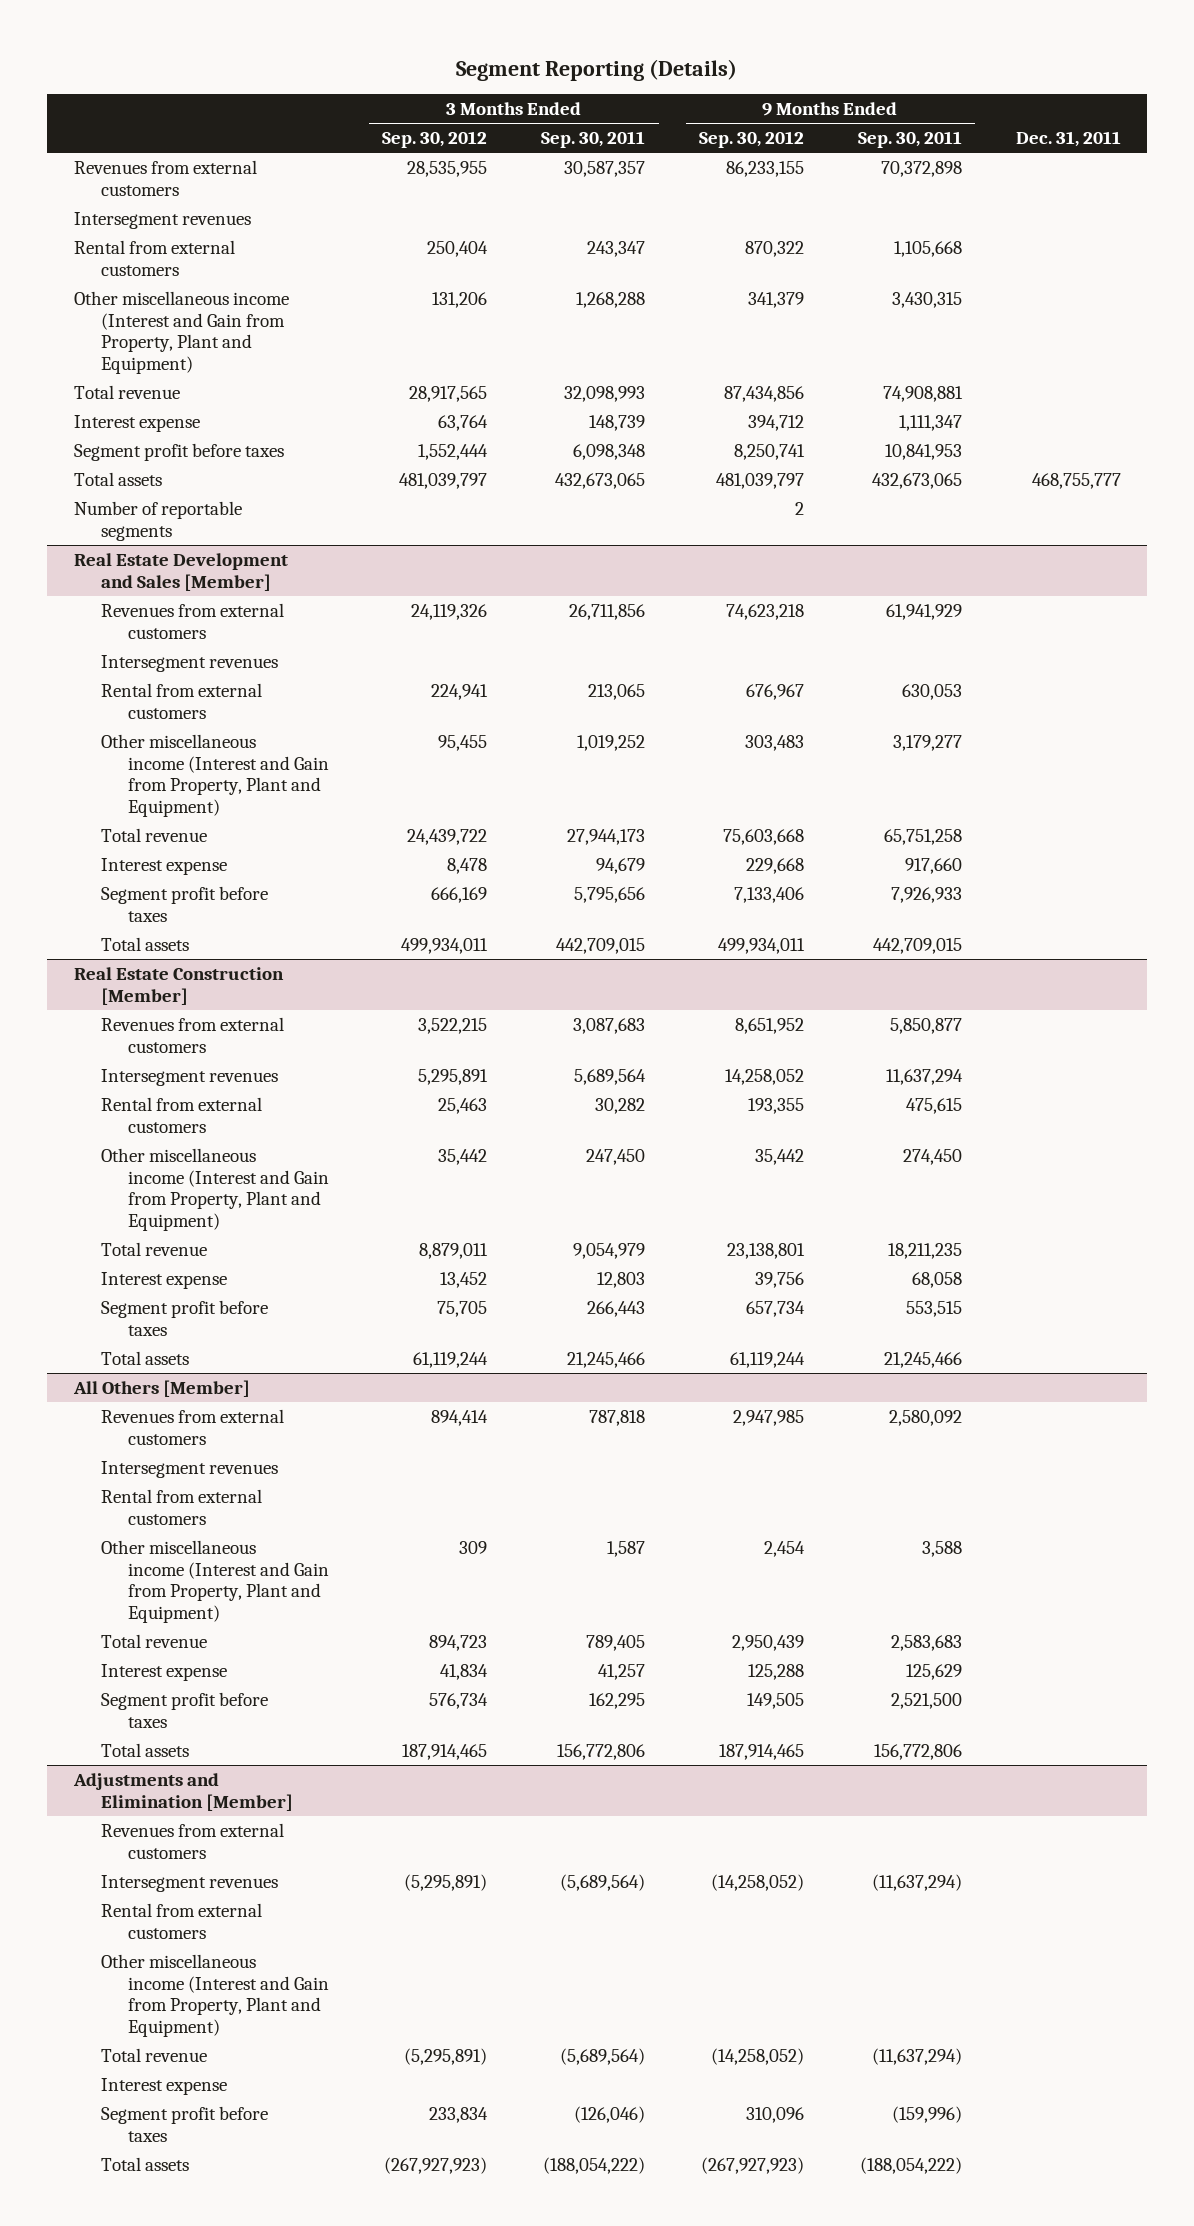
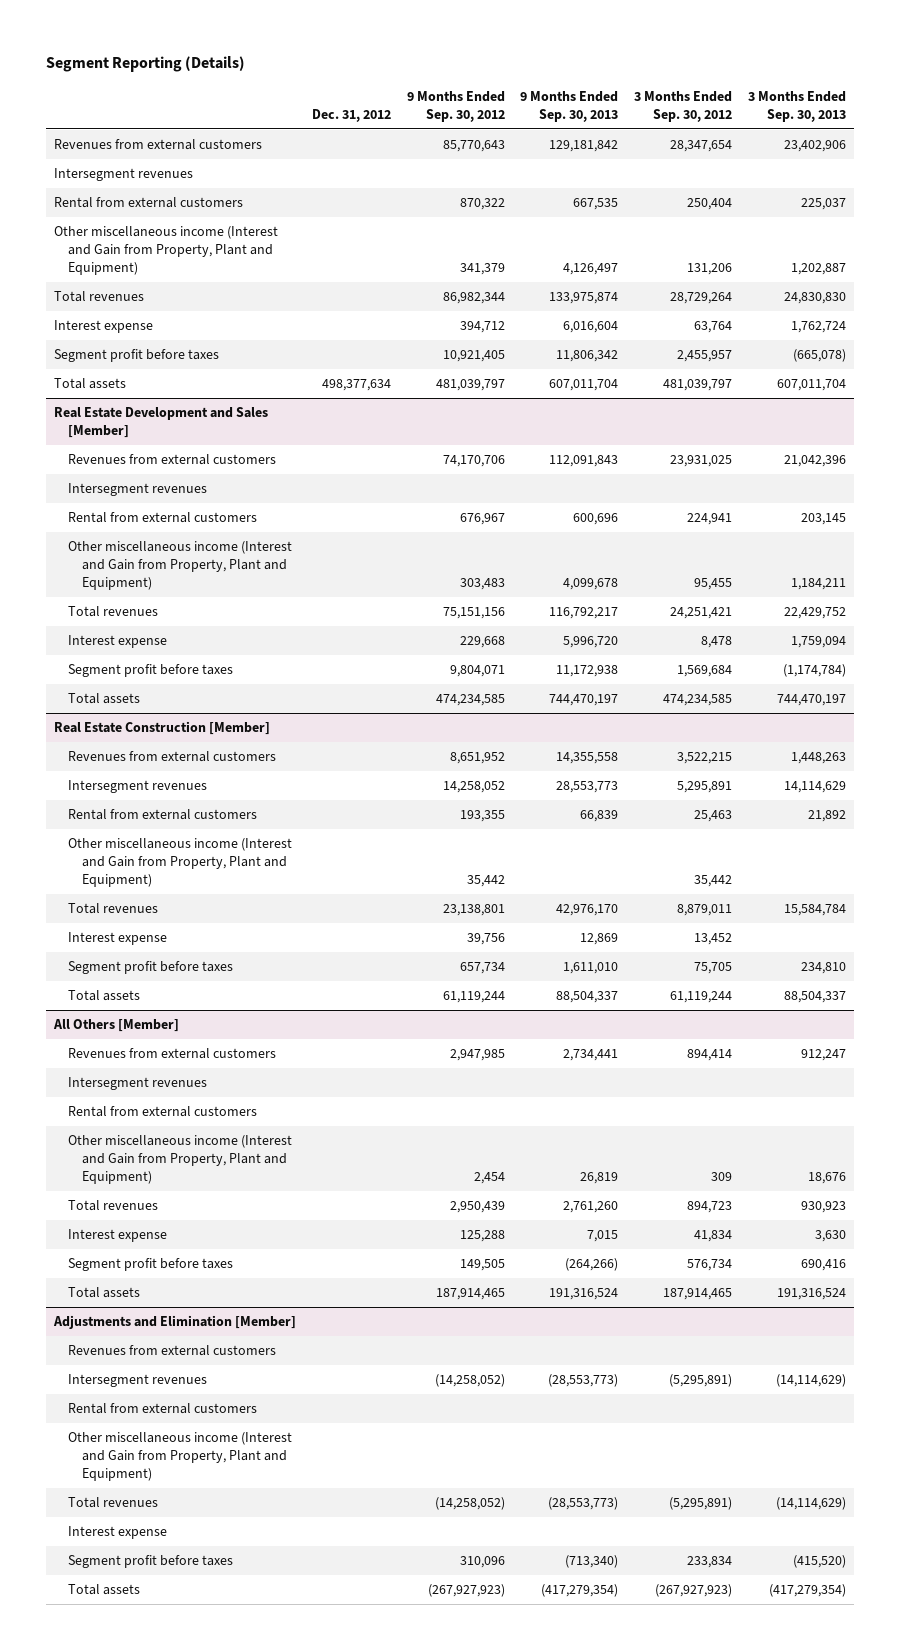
- | 3 Months Ended Sep. 30, 2012 | 3 Months Ended Sep. 30, 2011 | 9 Months Ended Sep. 30, 2012 | 9 Months Ended Sep. 30, 2011 | Dec. 31, 2011
+ | Dec. 31, 2012 | 9 Months Ended Sep. 30, 2012 | 9 Months Ended Sep. 30, 2013 | 3 Months Ended Sep. 30, 2012 | 3 Months Ended Sep. 30, 2013
- Revenues from external customers | 28,535,955 | 30,587,357 | 86,233,155 | 70,372,898 |
+ Revenues from external customers | | 85,770,643 | 129,181,842 | 28,347,654 | 23,402,906
- Total revenue | 28,917,565 | 32,098,993 | 87,434,856 | 74,908,881 |
+ Total revenues | | 86,982,344 | 133,975,874 | 28,729,264 | 24,830,830
- Segment profit before taxes | 1,552,444 | 6,098,348 | 8,250,741 | 10,841,953 |
+ Segment profit before taxes | | 10,921,405 | 11,806,342 | 2,455,957 | (665,078)
- Number of reportable segments | | | 2 | |
@ Real Estate Development and Sales [Member]
- Revenues from external customers | 24,119,326 | 26,711,856 | 74,623,218 | 61,941,929 |
+ Revenues from external customers | | 74,170,706 | 112,091,843 | 23,931,025 | 21,042,396
- Total revenue | 24,439,722 | 27,944,173 | 75,603,668 | 65,751,258 |
+ Total revenues | | 75,151,156 | 116,792,217 | 24,251,421 | 22,429,752
- Segment profit before taxes | 666,169 | 5,795,656 | 7,133,406 | 7,926,933 |
- Total assets | 499,934,011 | 442,709,015 | 499,934,011 | 442,709,015 |
+ Segment profit before taxes | | 9,804,071 | 11,172,938 | 1,569,684 | (1,174,784)
+ Total assets | | 474,234,585 | 744,470,197 | 474,234,585 | 744,470,197
@ Real Estate Construction [Member]
- Total revenue | 8,879,011 | 9,054,979 | 23,138,801 | 18,211,235 |
+ Total revenues | | 23,138,801 | 42,976,170 | 8,879,011 | 15,584,784
@ All Others [Member]
- Total revenue | 894,723 | 789,405 | 2,950,439 | 2,583,683 |
+ Total revenues | | 2,950,439 | 2,761,260 | 894,723 | 930,923
@ Adjustments and Elimination [Member]
- Total revenue | (5,295,891) | (5,689,564) | (14,258,052) | (11,637,294) |
+ Total revenues | | (14,258,052) | (28,553,773) | (5,295,891) | (14,114,629)

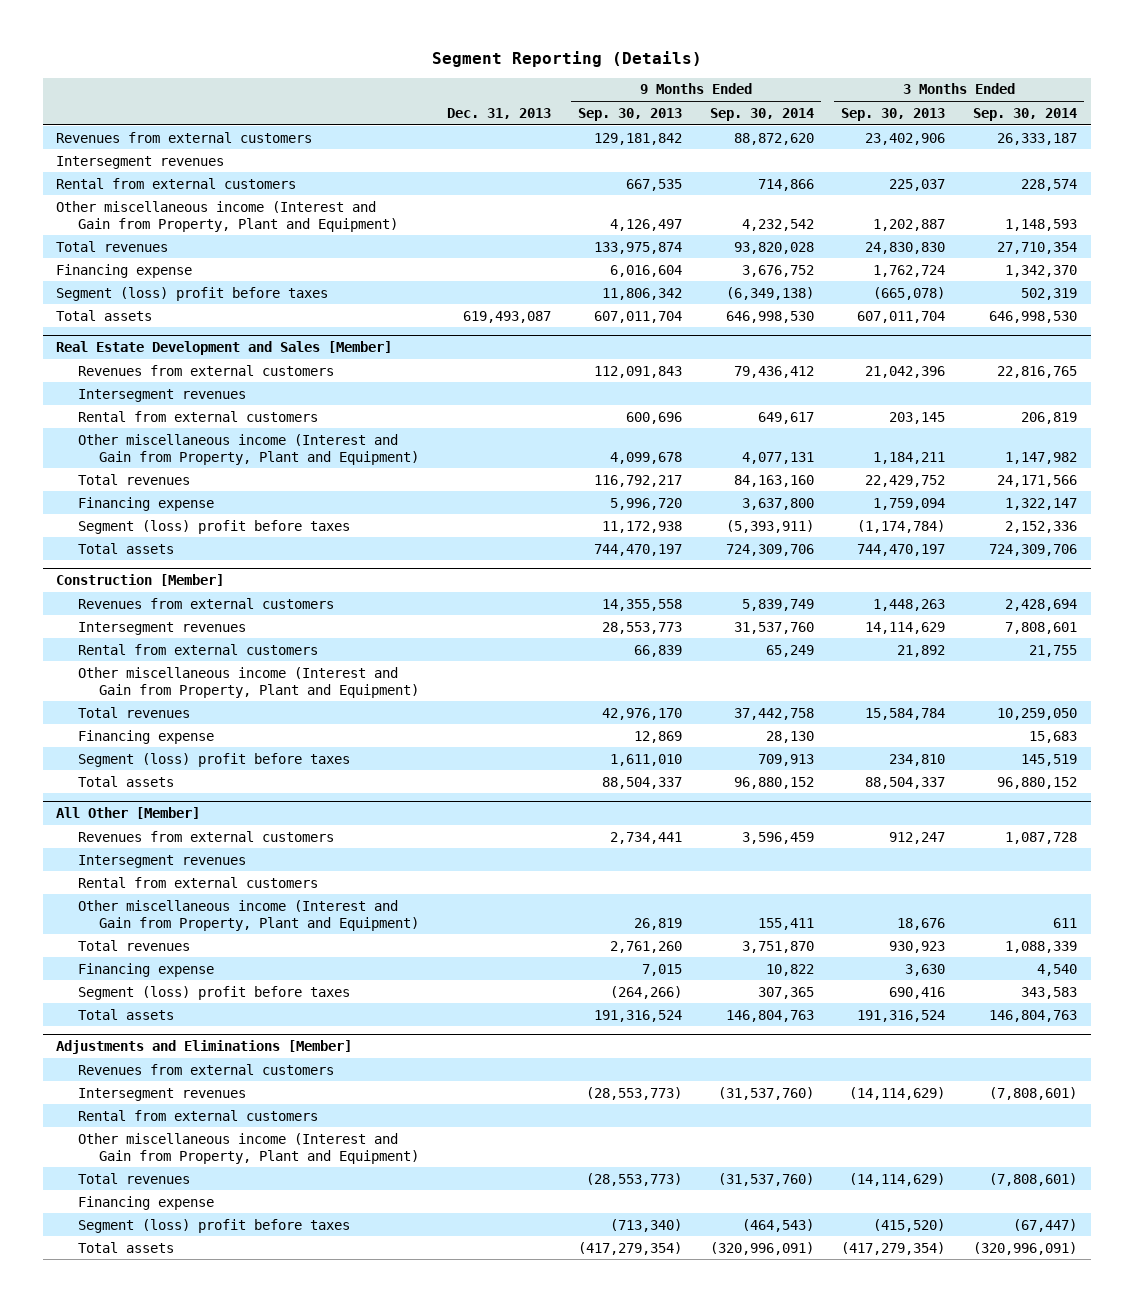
- | Dec. 31, 2012 | 9 Months Ended Sep. 30, 2012 | 9 Months Ended Sep. 30, 2013 | 3 Months Ended Sep. 30, 2012 | 3 Months Ended Sep. 30, 2013
+ | Dec. 31, 2013 | 9 Months Ended Sep. 30, 2013 | 9 Months Ended Sep. 30, 2014 | 3 Months Ended Sep. 30, 2013 | 3 Months Ended Sep. 30, 2014
- Interest expense | | 394,712 | 6,016,604 | 63,764 | 1,762,724
- Segment profit before taxes | | 10,921,405 | 11,806,342 | 2,455,957 | (665,078)
+ Financing expense | | 6,016,604 | 3,676,752 | 1,762,724 | 1,342,370
+ Segment (loss) profit before taxes | | 11,806,342 | (6,349,138) | (665,078) | 502,319
@ Real Estate Development and Sales [Member]
- Interest expense | | 229,668 | 5,996,720 | 8,478 | 1,759,094
- Segment profit before taxes | | 9,804,071 | 11,172,938 | 1,569,684 | (1,174,784)
+ Financing expense | | 5,996,720 | 3,637,800 | 1,759,094 | 1,322,147
+ Segment (loss) profit before taxes | | 11,172,938 | (5,393,911) | (1,174,784) | 2,152,336
- Real Estate Construction [Member]
+ Construction [Member]
- Interest expense | | 39,756 | 12,869 | 13,452 |
- Segment profit before taxes | | 657,734 | 1,611,010 | 75,705 | 234,810
+ Financing expense | | 12,869 | 28,130 | | 15,683
+ Segment (loss) profit before taxes | | 1,611,010 | 709,913 | 234,810 | 145,519
- All Others [Member]
+ All Other [Member]
- Interest expense | | 125,288 | 7,015 | 41,834 | 3,630
- Segment profit before taxes | | 149,505 | (264,266) | 576,734 | 690,416
+ Financing expense | | 7,015 | 10,822 | 3,630 | 4,540
+ Segment (loss) profit before taxes | | (264,266) | 307,365 | 690,416 | 343,583
- Adjustments and Elimination [Member]
+ Adjustments and Eliminations [Member]
- Interest expense
- Segment profit before taxes | | 310,096 | (713,340) | 233,834 | (415,520)
+ Financing expense
+ Segment (loss) profit before taxes | | (713,340) | (464,543) | (415,520) | (67,447)

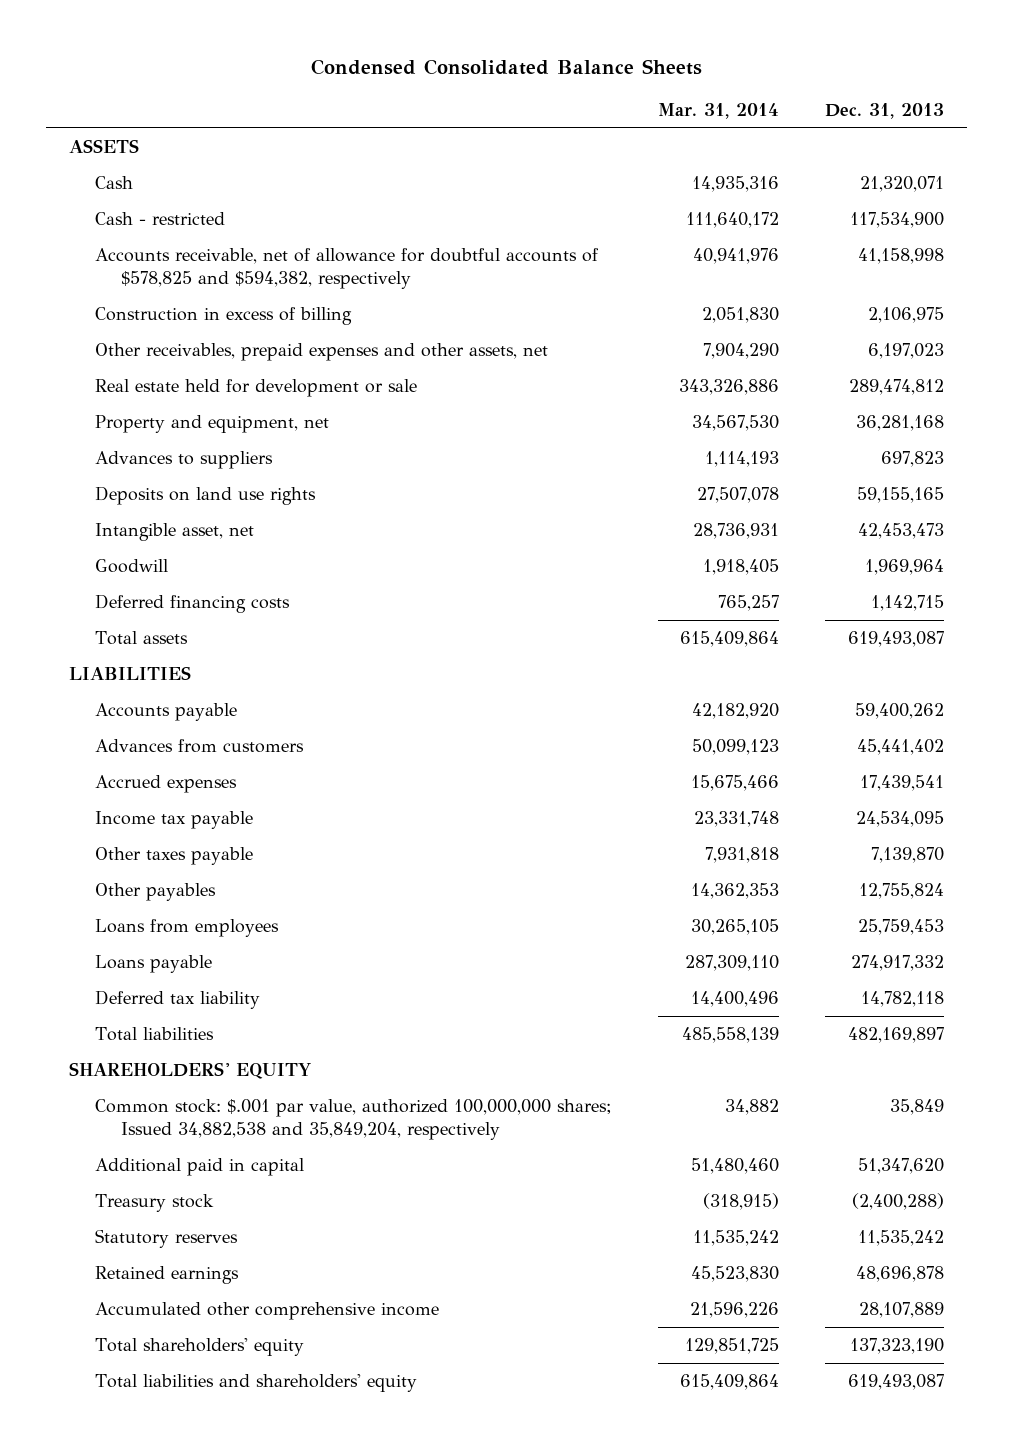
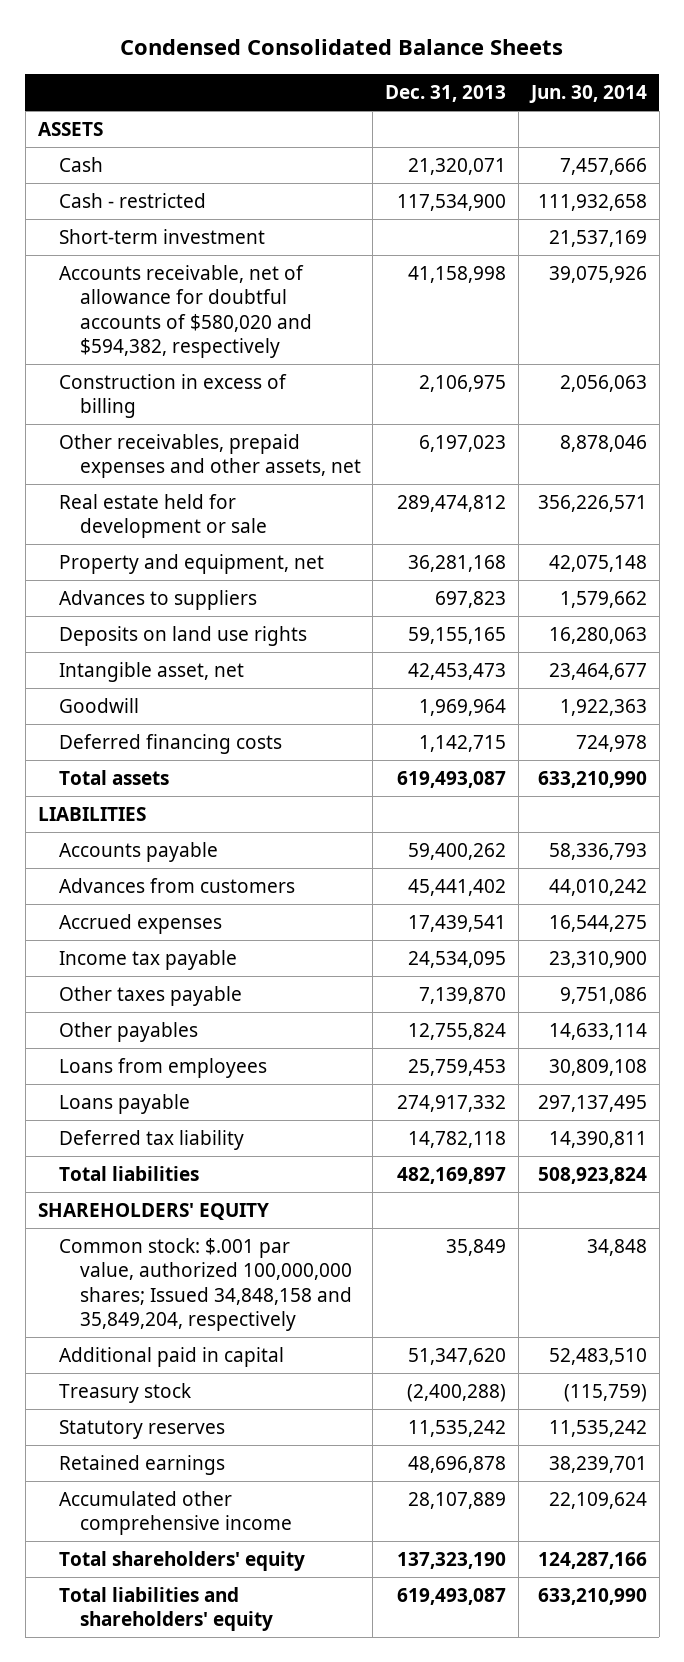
- | Mar. 31, 2014 | Dec. 31, 2013
+ | Dec. 31, 2013 | Jun. 30, 2014
- Accounts receivable, net of allowance for doubtful accounts of $578,825 and $594,382, respectively | 40,941,976 | 41,158,998
+ Short-term investment | | 21,537,169
+ Accounts receivable, net of allowance for doubtful accounts of $580,020 and $594,382, respectively | 41,158,998 | 39,075,926
- Common stock: $.001 par value, authorized 100,000,000 shares; Issued 34,882,538 and 35,849,204, respectively | 34,882 | 35,849
+ Common stock: $.001 par value, authorized 100,000,000 shares; Issued 34,848,158 and 35,849,204, respectively | 35,849 | 34,848

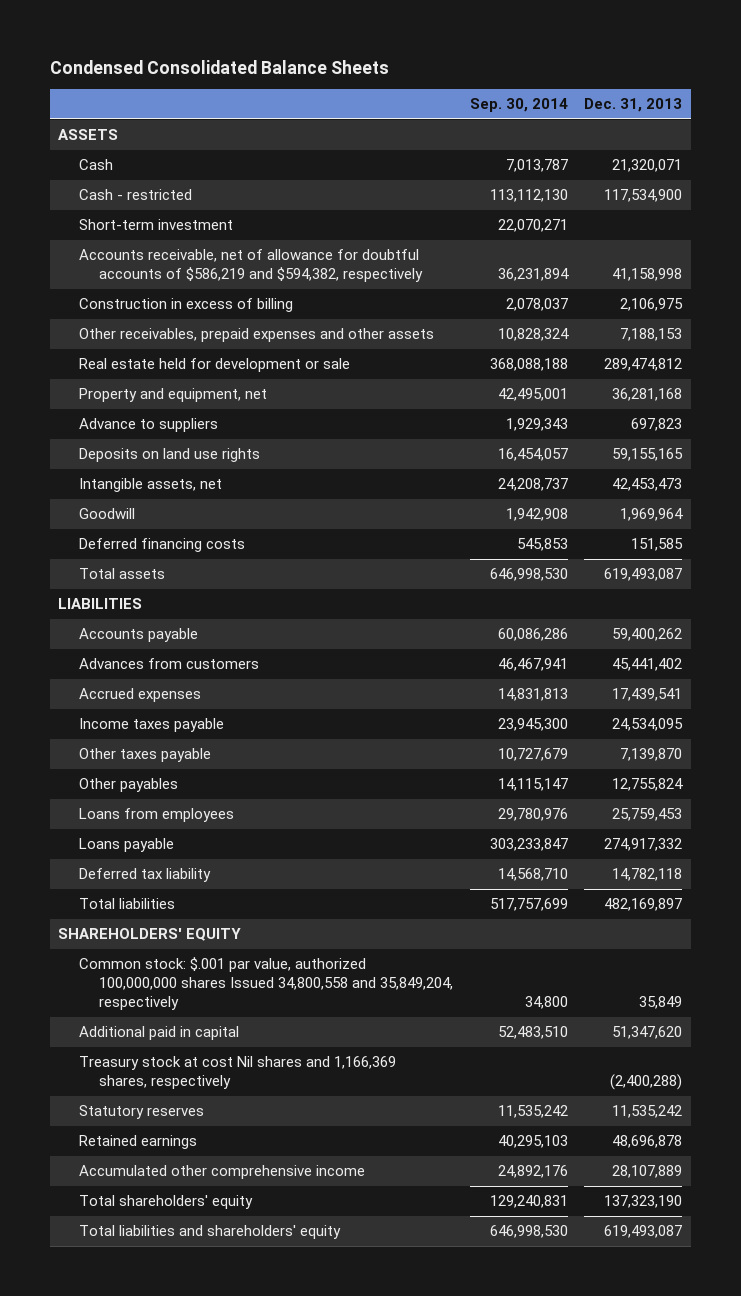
- | Dec. 31, 2013 | Jun. 30, 2014
+ | Sep. 30, 2014 | Dec. 31, 2013
- Accounts receivable, net of allowance for doubtful accounts of $580,020 and $594,382, respectively | 41,158,998 | 39,075,926
+ Accounts receivable, net of allowance for doubtful accounts of $586,219 and $594,382, respectively | 36,231,894 | 41,158,998
- Other receivables, prepaid expenses and other assets, net | 6,197,023 | 8,878,046
+ Other receivables, prepaid expenses and other assets | 10,828,324 | 7,188,153
- Advances to suppliers | 697,823 | 1,579,662
+ Advance to suppliers | 1,929,343 | 697,823
- Intangible asset, net | 42,453,473 | 23,464,677
+ Intangible assets, net | 24,208,737 | 42,453,473
- Deferred financing costs | 1,142,715 | 724,978
+ Deferred financing costs | 545,853 | 151,585
- Income tax payable | 24,534,095 | 23,310,900
+ Income taxes payable | 23,945,300 | 24,534,095
- Common stock: $.001 par value, authorized 100,000,000 shares; Issued 34,848,158 and 35,849,204, respectively | 35,849 | 34,848
+ Common stock: $.001 par value, authorized 100,000,000 shares Issued 34,800,558 and 35,849,204, respectively | 34,800 | 35,849
- Treasury stock | (2,400,288) | (115,759)
+ Treasury stock at cost Nil shares and 1,166,369 shares, respectively | | (2,400,288)

